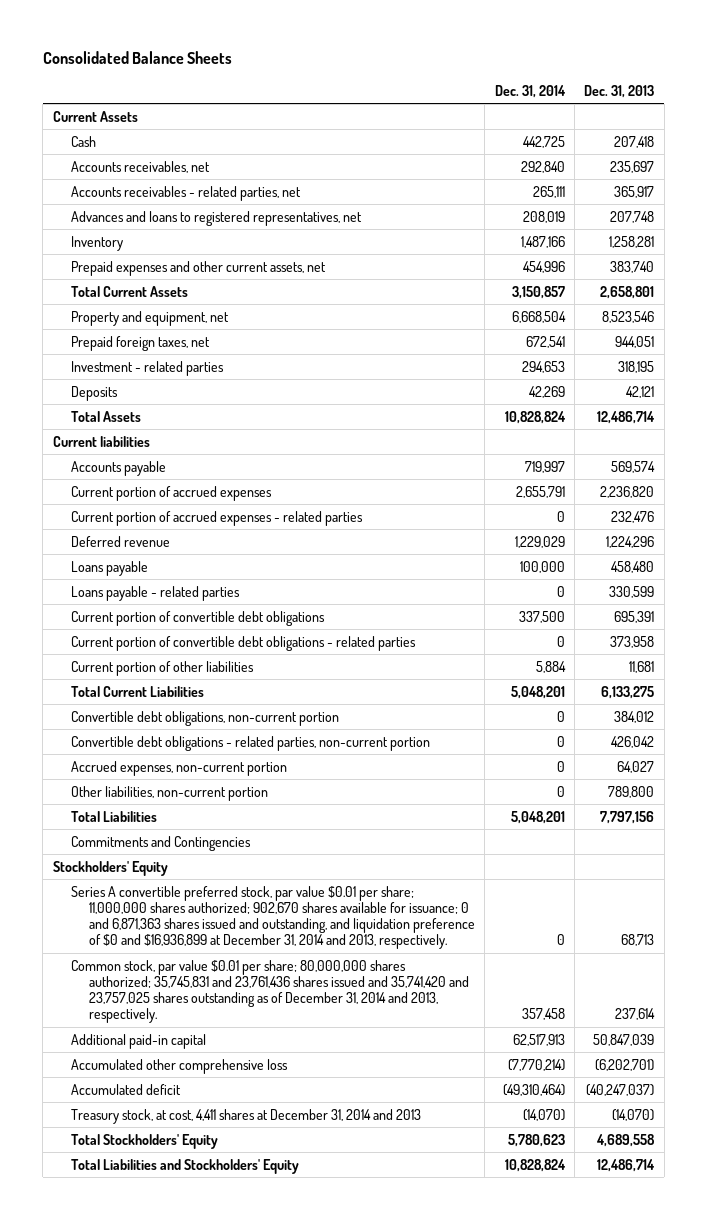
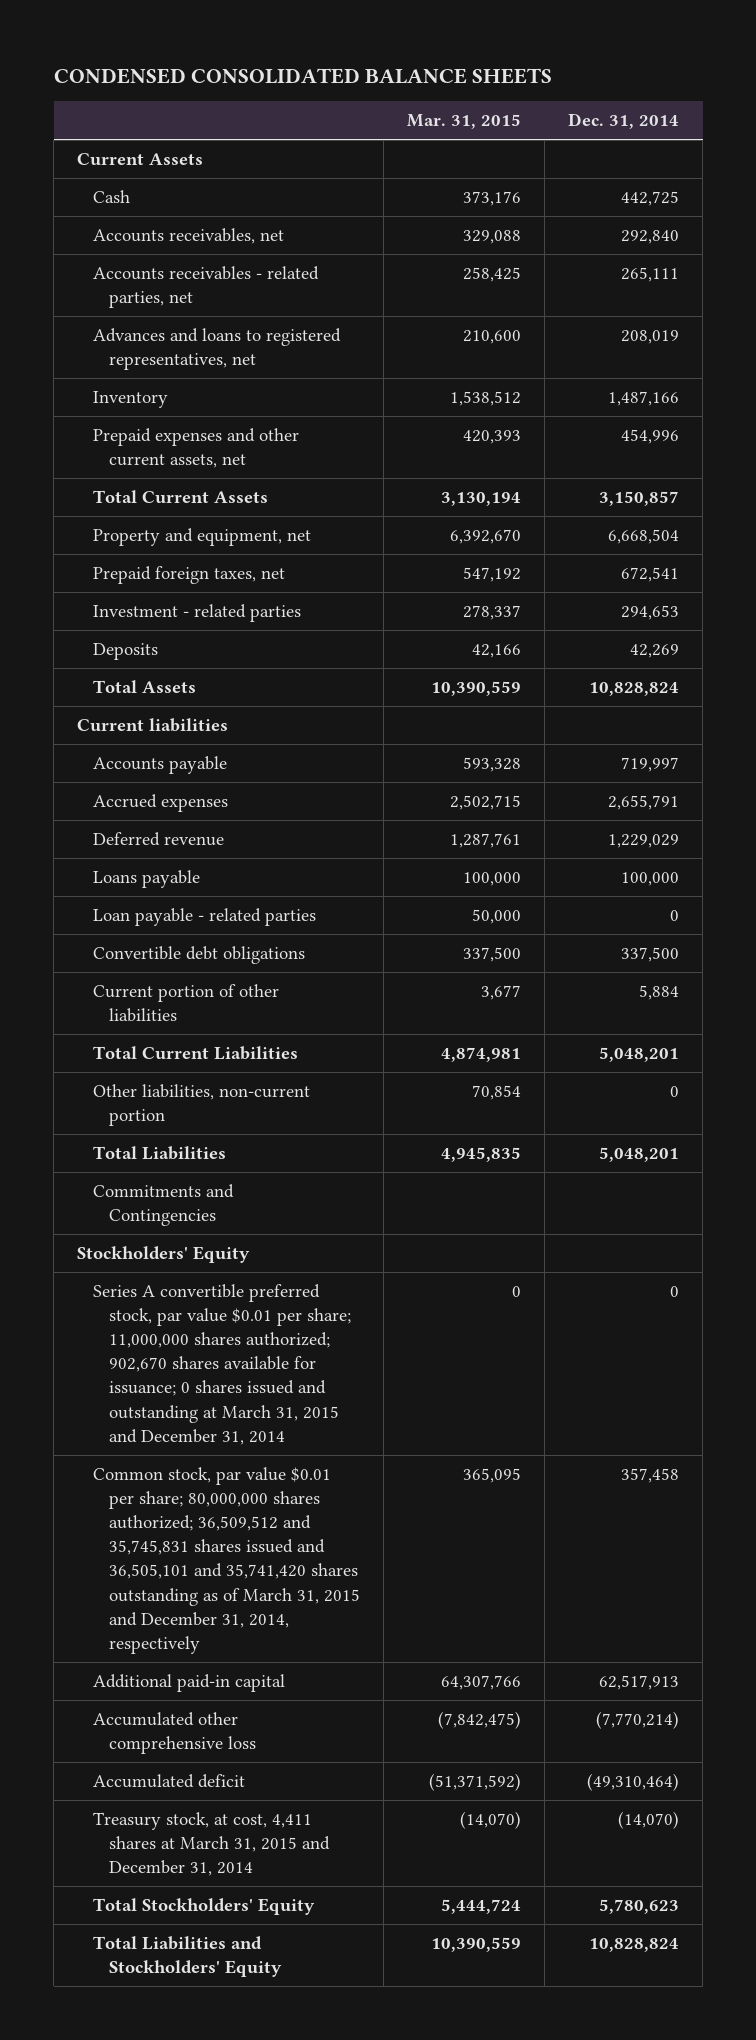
- Consolidated Balance Sheets
+ CONDENSED CONSOLIDATED BALANCE SHEETS
- | Dec. 31, 2014 | Dec. 31, 2013
+ | Mar. 31, 2015 | Dec. 31, 2014
- Current portion of accrued expenses | 2,655,791 | 2,236,820
- Current portion of accrued expenses - related parties | 0 | 232,476
+ Accrued expenses | 2,502,715 | 2,655,791
- Loans payable - related parties | 0 | 330,599
- Current portion of convertible debt obligations | 337,500 | 695,391
- Current portion of convertible debt obligations - related parties | 0 | 373,958
+ Loan payable - related parties | 50,000 | 0
+ Convertible debt obligations | 337,500 | 337,500
- Convertible debt obligations, non-current portion | 0 | 384,012
- Convertible debt obligations - related parties, non-current portion | 0 | 426,042
- Accrued expenses, non-current portion | 0 | 64,027
- Series A convertible preferred stock, par value $0.01 per share; 11,000,000 shares authorized; 902,670 shares available for issuance; 0 and 6,871,363 shares issued and outstanding, and liquidation preference of $0 and $16,936,899 at December 31, 2014 and 2013, respectively. | 0 | 68,713
- Common stock, par value $0.01 per share; 80,000,000 shares authorized; 35,745,831 and 23,761,436 shares issued and 35,741,420 and 23,757,025 shares outstanding as of December 31, 2014 and 2013, respectively. | 357,458 | 237,614
+ Series A convertible preferred stock, par value $0.01 per share; 11,000,000 shares authorized; 902,670 shares available for issuance; 0 shares issued and outstanding at March 31, 2015 and December 31, 2014 | 0 | 0
+ Common stock, par value $0.01 per share; 80,000,000 shares authorized; 36,509,512 and 35,745,831 shares issued and 36,505,101 and 35,741,420 shares outstanding as of March 31, 2015 and December 31, 2014, respectively | 365,095 | 357,458
- Treasury stock, at cost, 4,411 shares at December 31, 2014 and 2013 | (14,070) | (14,070)
+ Treasury stock, at cost, 4,411 shares at March 31, 2015 and December 31, 2014 | (14,070) | (14,070)

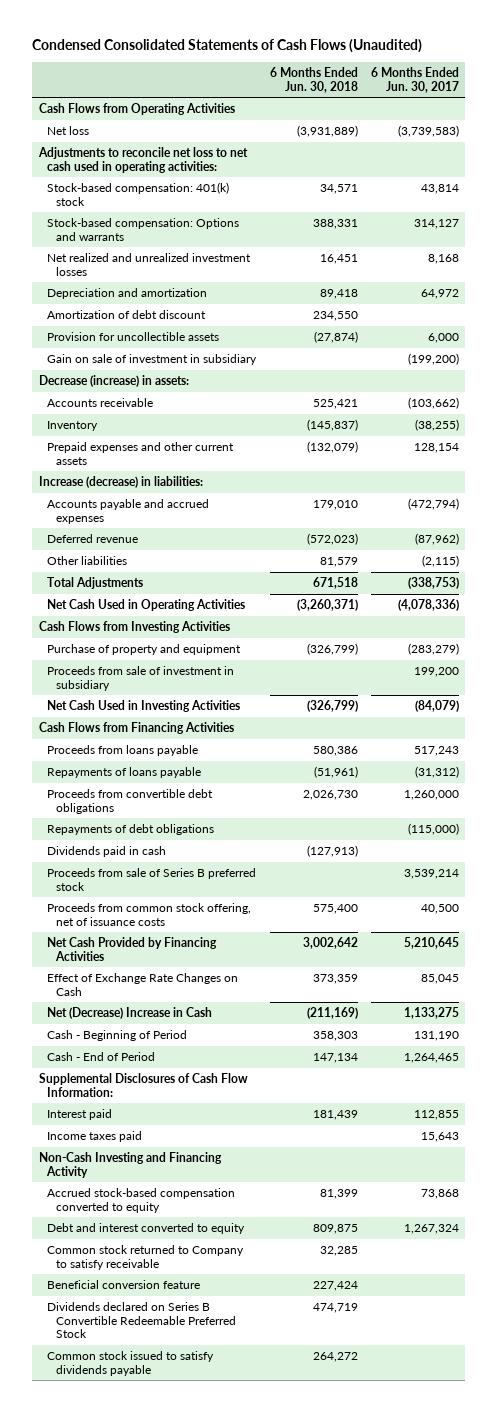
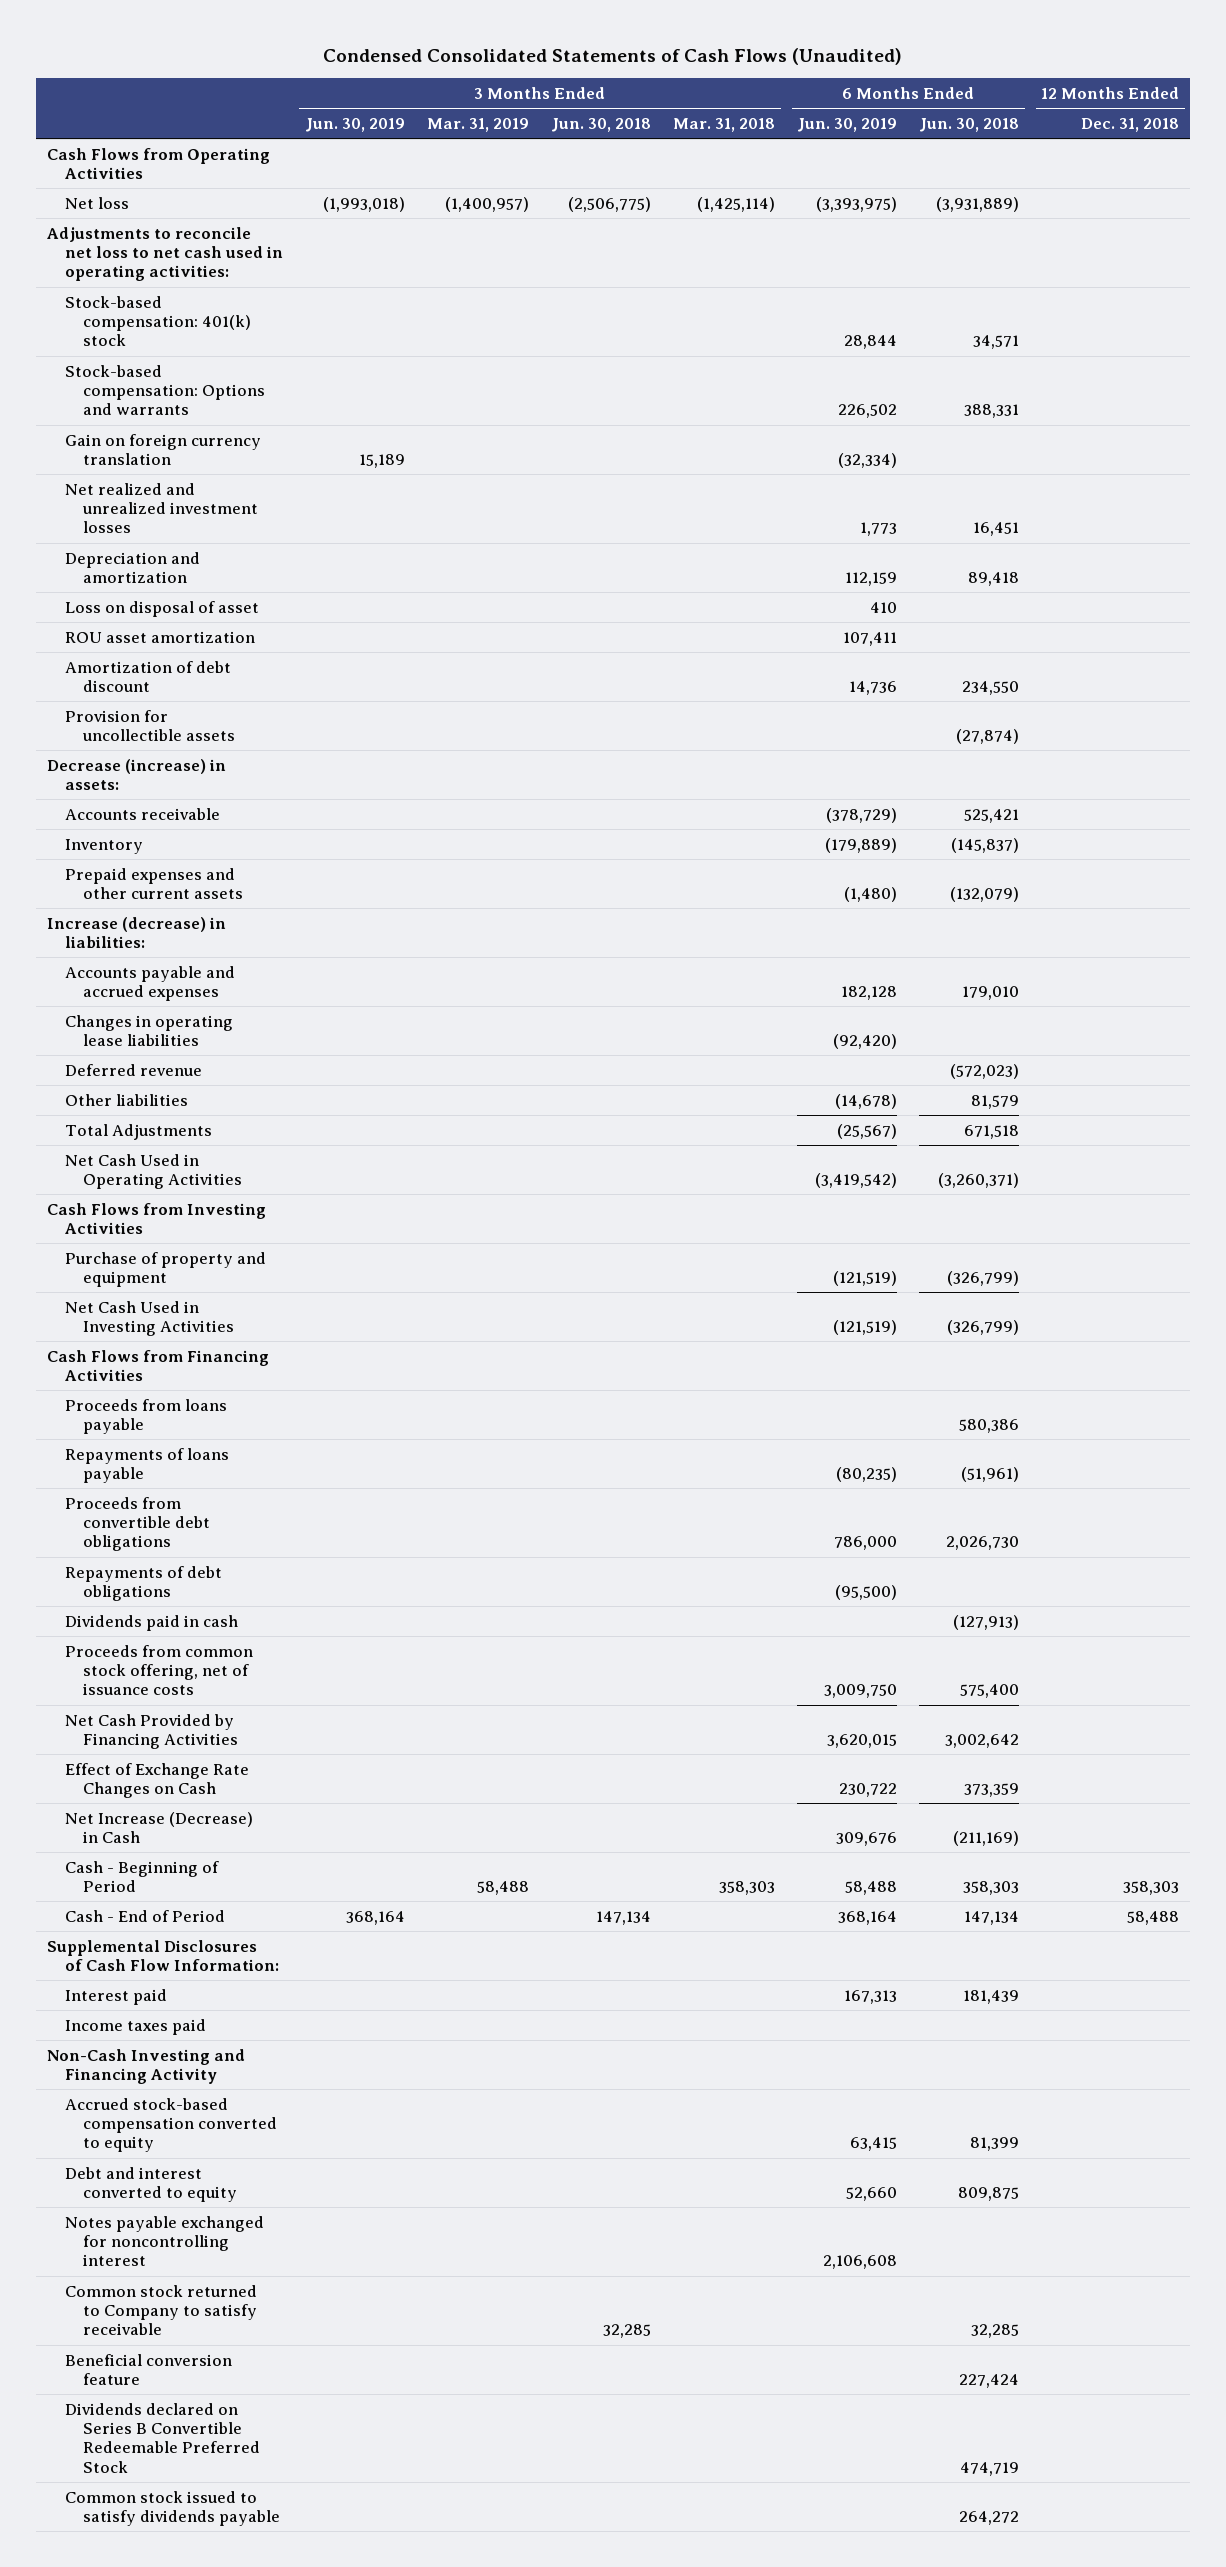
- | 6 Months Ended Jun. 30, 2018 | 6 Months Ended Jun. 30, 2017
+ | 3 Months Ended Jun. 30, 2019 | 3 Months Ended Mar. 31, 2019 | 3 Months Ended Jun. 30, 2018 | 3 Months Ended Mar. 31, 2018 | 6 Months Ended Jun. 30, 2019 | 6 Months Ended Jun. 30, 2018 | 12 Months Ended Dec. 31, 2018
+ Gain on foreign currency translation | 15,189 | | | | (32,334) | |
+ Loss on disposal of asset | | | | | 410 | |
+ ROU asset amortization | | | | | 107,411 | |
- Gain on sale of investment in subsidiary | | (199,200)
+ Changes in operating lease liabilities | | | | | (92,420) | |
- Proceeds from sale of investment in subsidiary | | 199,200
- Proceeds from sale of Series B preferred stock | | 3,539,214
- Net (Decrease) Increase in Cash | (211,169) | 1,133,275
+ Net Increase (Decrease) in Cash | | | | | 309,676 | (211,169) |
+ Notes payable exchanged for noncontrolling interest | | | | | 2,106,608 | |

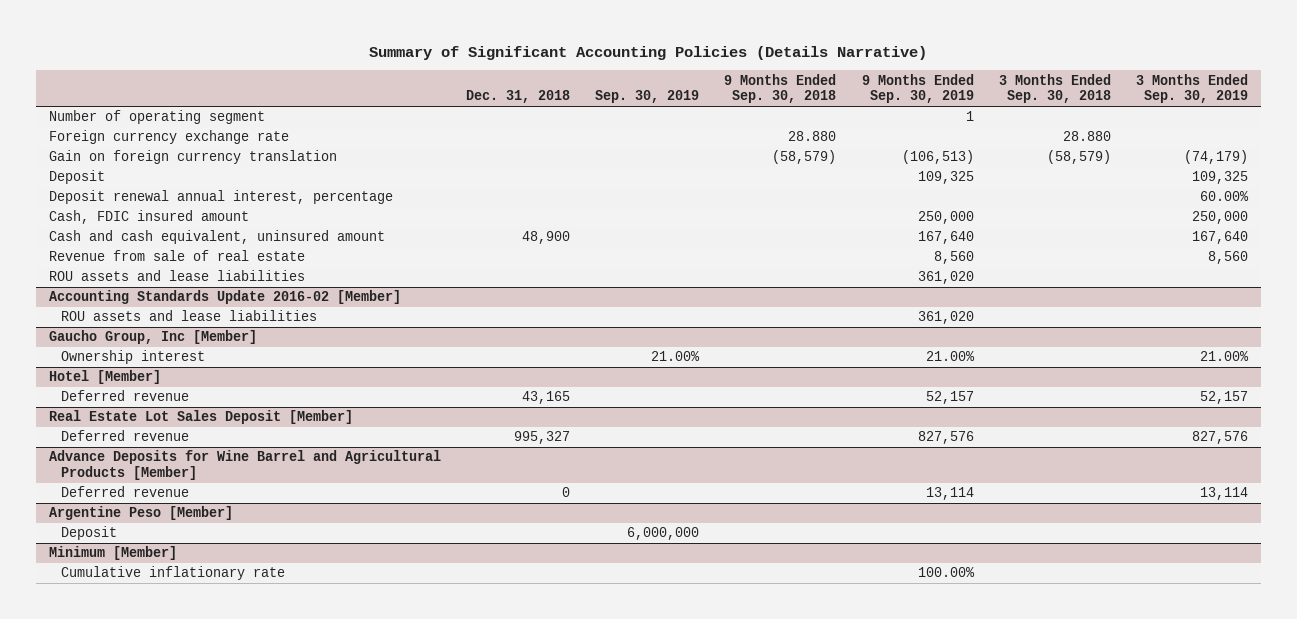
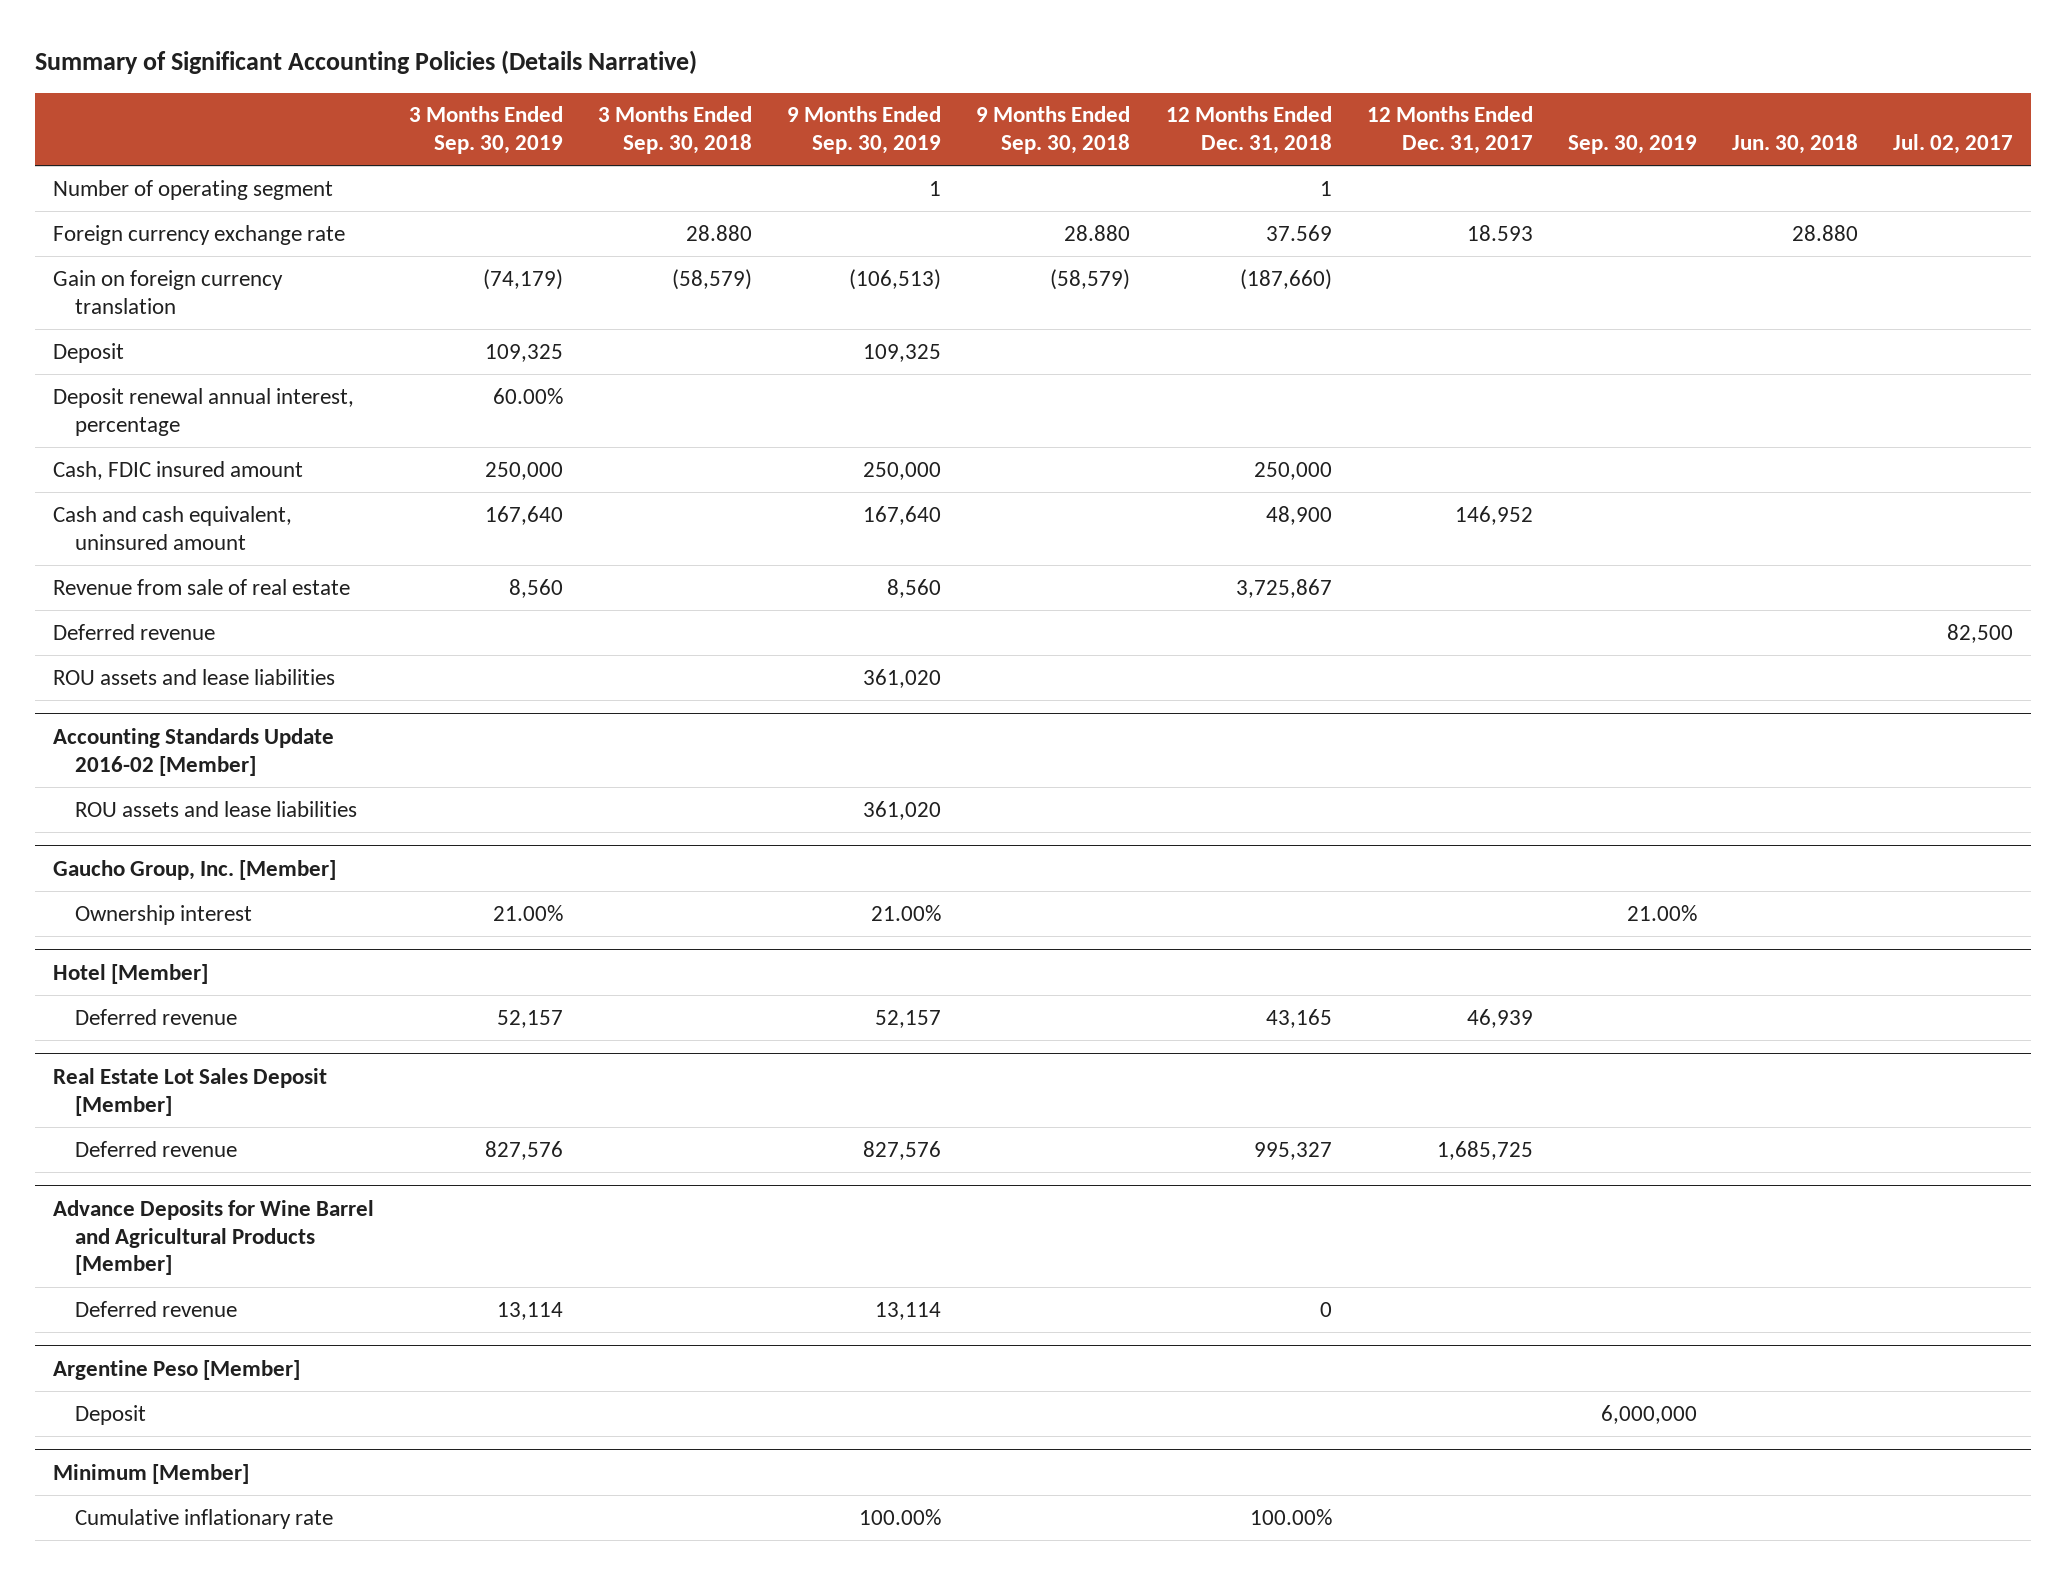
- | Dec. 31, 2018 | Sep. 30, 2019 | 9 Months Ended Sep. 30, 2018 | 9 Months Ended Sep. 30, 2019 | 3 Months Ended Sep. 30, 2018 | 3 Months Ended Sep. 30, 2019
+ | 3 Months Ended Sep. 30, 2019 | 3 Months Ended Sep. 30, 2018 | 9 Months Ended Sep. 30, 2019 | 9 Months Ended Sep. 30, 2018 | 12 Months Ended Dec. 31, 2018 | 12 Months Ended Dec. 31, 2017 | Sep. 30, 2019 | Jun. 30, 2018 | Jul. 02, 2017
+ Deferred revenue | | | | | | | | | 82,500
- Gaucho Group, Inc [Member]
+ Gaucho Group, Inc. [Member]

